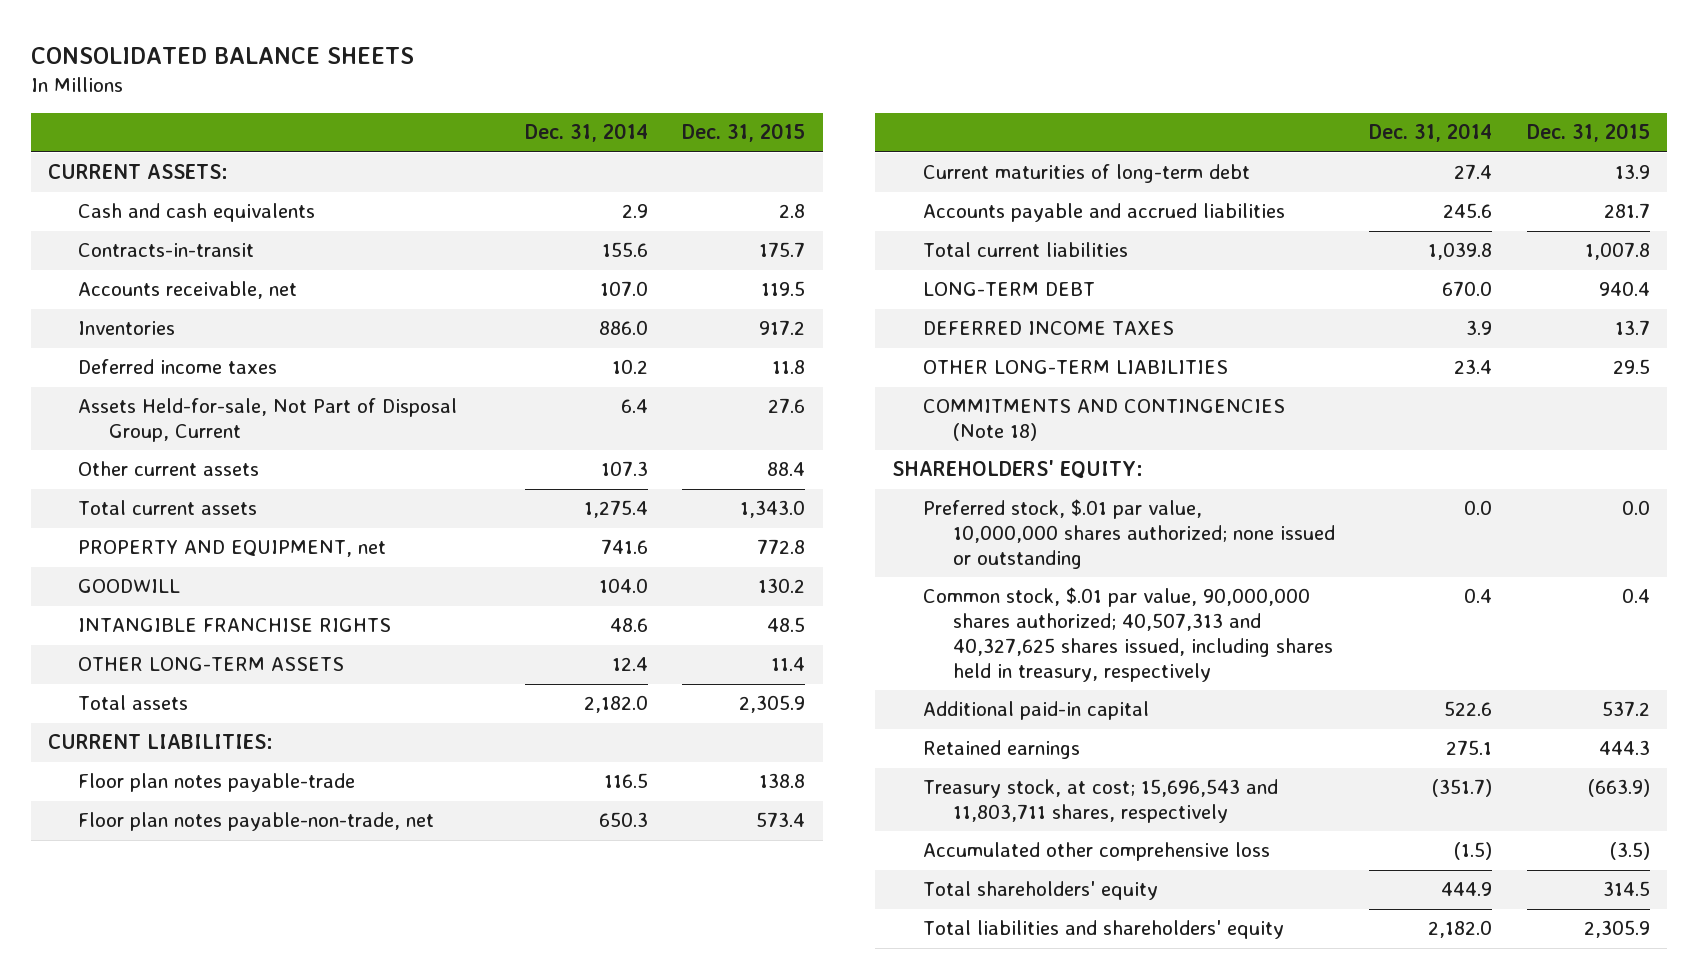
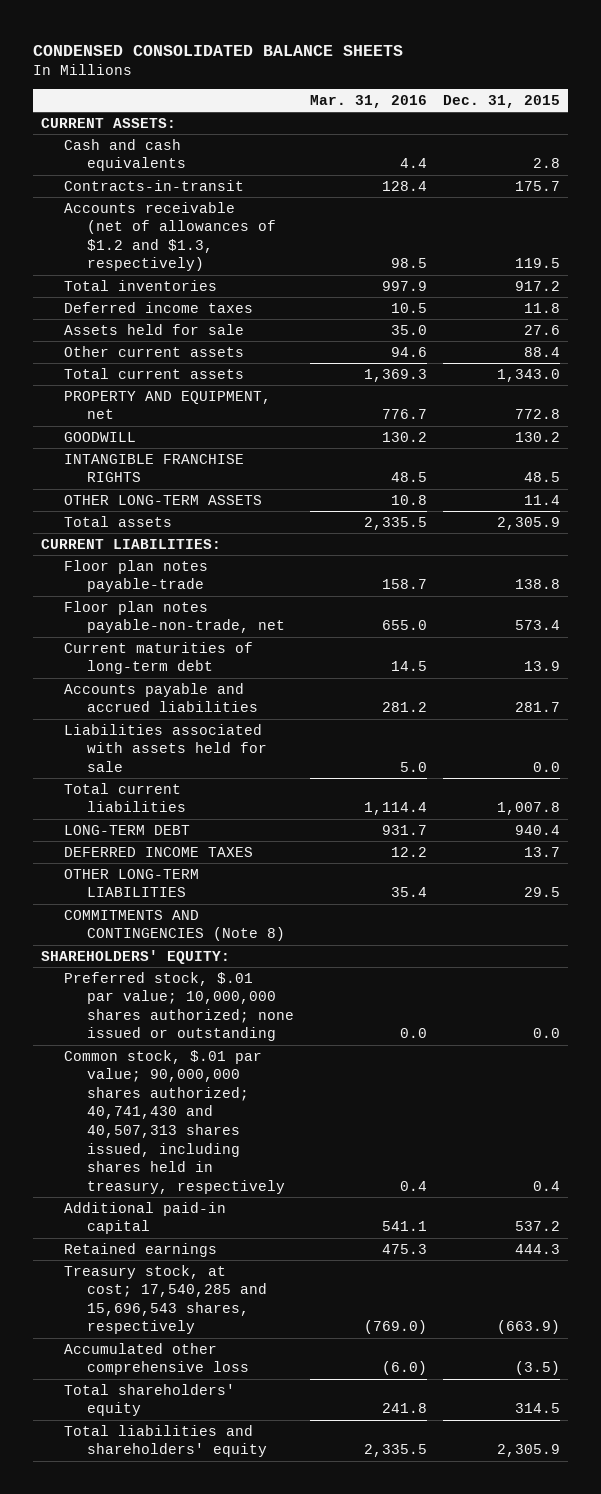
- CONSOLIDATED BALANCE SHEETS
+ CONDENSED CONSOLIDATED BALANCE SHEETS
- | Dec. 31, 2014 | Dec. 31, 2015
+ | Mar. 31, 2016 | Dec. 31, 2015
- Accounts receivable, net | 107.0 | 119.5
- Inventories | 886.0 | 917.2
+ Accounts receivable (net of allowances of $1.2 and $1.3, respectively) | 98.5 | 119.5
+ Total inventories | 997.9 | 917.2
- Assets Held-for-sale, Not Part of Disposal Group, Current | 6.4 | 27.6
+ Assets held for sale | 35.0 | 27.6
+ Liabilities associated with assets held for sale | 5.0 | 0.0
- COMMITMENTS AND CONTINGENCIES (Note 18)
+ COMMITMENTS AND CONTINGENCIES (Note 8)
- Preferred stock, $.01 par value, 10,000,000 shares authorized; none issued or outstanding | 0.0 | 0.0
- Common stock, $.01 par value, 90,000,000 shares authorized; 40,507,313 and 40,327,625 shares issued, including shares held in treasury, respectively | 0.4 | 0.4
+ Preferred stock, $.01 par value; 10,000,000 shares authorized; none issued or outstanding | 0.0 | 0.0
+ Common stock, $.01 par value; 90,000,000 shares authorized; 40,741,430 and 40,507,313 shares issued, including shares held in treasury, respectively | 0.4 | 0.4
- Treasury stock, at cost; 15,696,543 and 11,803,711 shares, respectively | (351.7) | (663.9)
+ Treasury stock, at cost; 17,540,285 and 15,696,543 shares, respectively | (769.0) | (663.9)

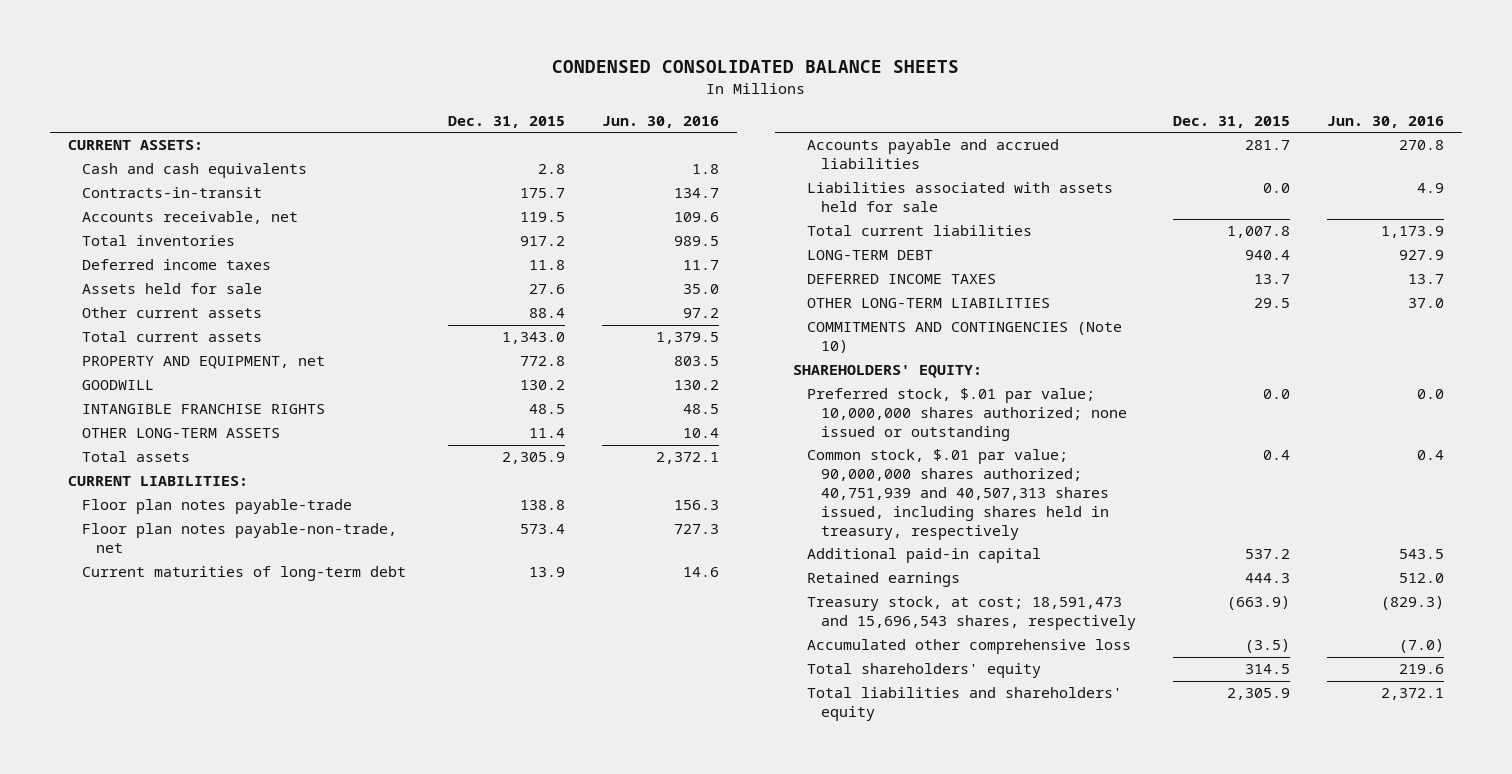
- | Mar. 31, 2016 | Dec. 31, 2015
+ | Dec. 31, 2015 | Jun. 30, 2016
- Accounts receivable (net of allowances of $1.2 and $1.3, respectively) | 98.5 | 119.5
+ Accounts receivable, net | 119.5 | 109.6
- COMMITMENTS AND CONTINGENCIES (Note 8)
+ COMMITMENTS AND CONTINGENCIES (Note 10)
- Common stock, $.01 par value; 90,000,000 shares authorized; 40,741,430 and 40,507,313 shares issued, including shares held in treasury, respectively | 0.4 | 0.4
+ Common stock, $.01 par value; 90,000,000 shares authorized; 40,751,939 and 40,507,313 shares issued, including shares held in treasury, respectively | 0.4 | 0.4
- Treasury stock, at cost; 17,540,285 and 15,696,543 shares, respectively | (769.0) | (663.9)
+ Treasury stock, at cost; 18,591,473 and 15,696,543 shares, respectively | (663.9) | (829.3)

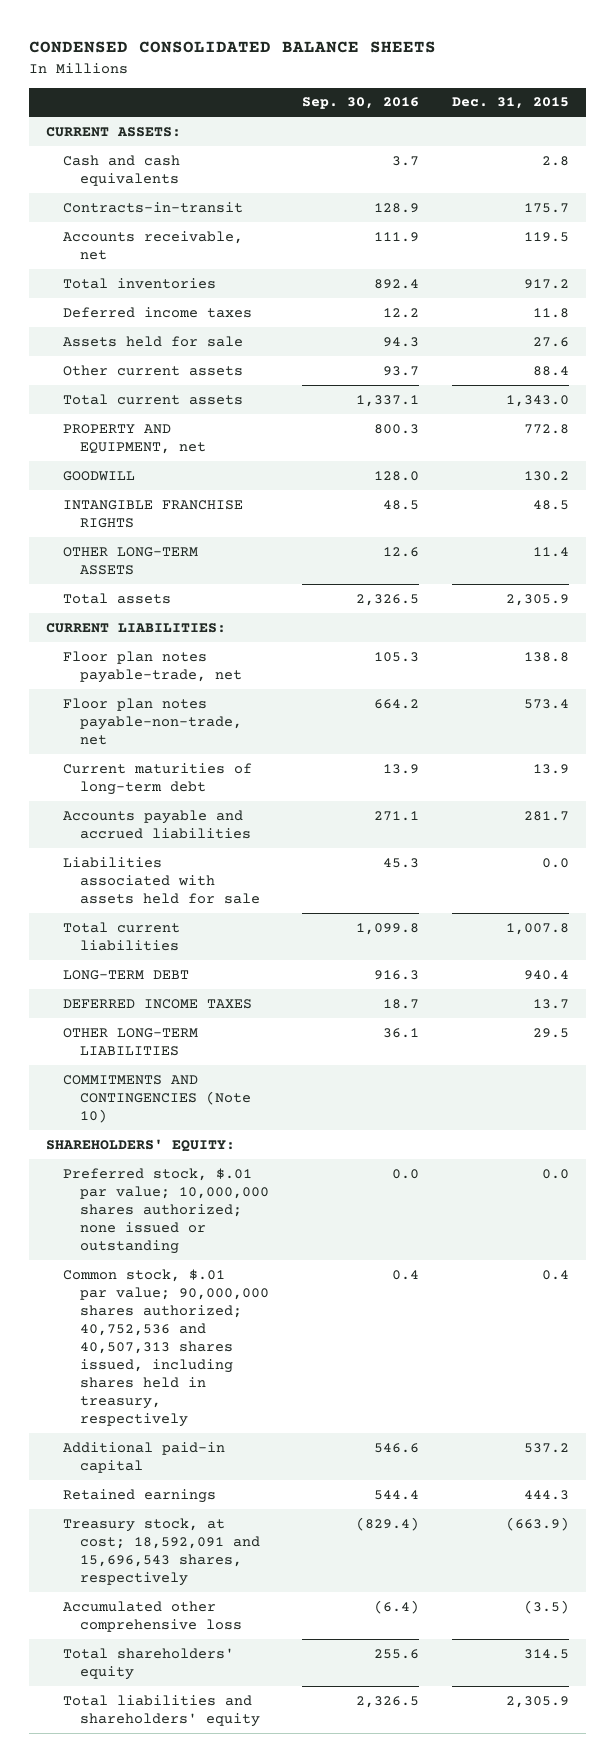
- | Dec. 31, 2015 | Jun. 30, 2016
+ | Sep. 30, 2016 | Dec. 31, 2015
- Floor plan notes payable-trade | 138.8 | 156.3
+ Floor plan notes payable-trade, net | 105.3 | 138.8
- Common stock, $.01 par value; 90,000,000 shares authorized; 40,751,939 and 40,507,313 shares issued, including shares held in treasury, respectively | 0.4 | 0.4
+ Common stock, $.01 par value; 90,000,000 shares authorized; 40,752,536 and 40,507,313 shares issued, including shares held in treasury, respectively | 0.4 | 0.4
- Treasury stock, at cost; 18,591,473 and 15,696,543 shares, respectively | (663.9) | (829.3)
+ Treasury stock, at cost; 18,592,091 and 15,696,543 shares, respectively | (829.4) | (663.9)

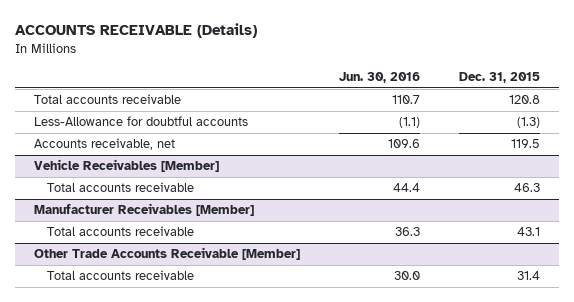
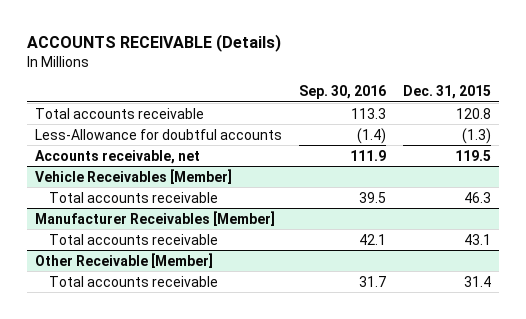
- | Jun. 30, 2016 | Dec. 31, 2015
+ | Sep. 30, 2016 | Dec. 31, 2015
- Other Trade Accounts Receivable [Member]
+ Other Receivable [Member]

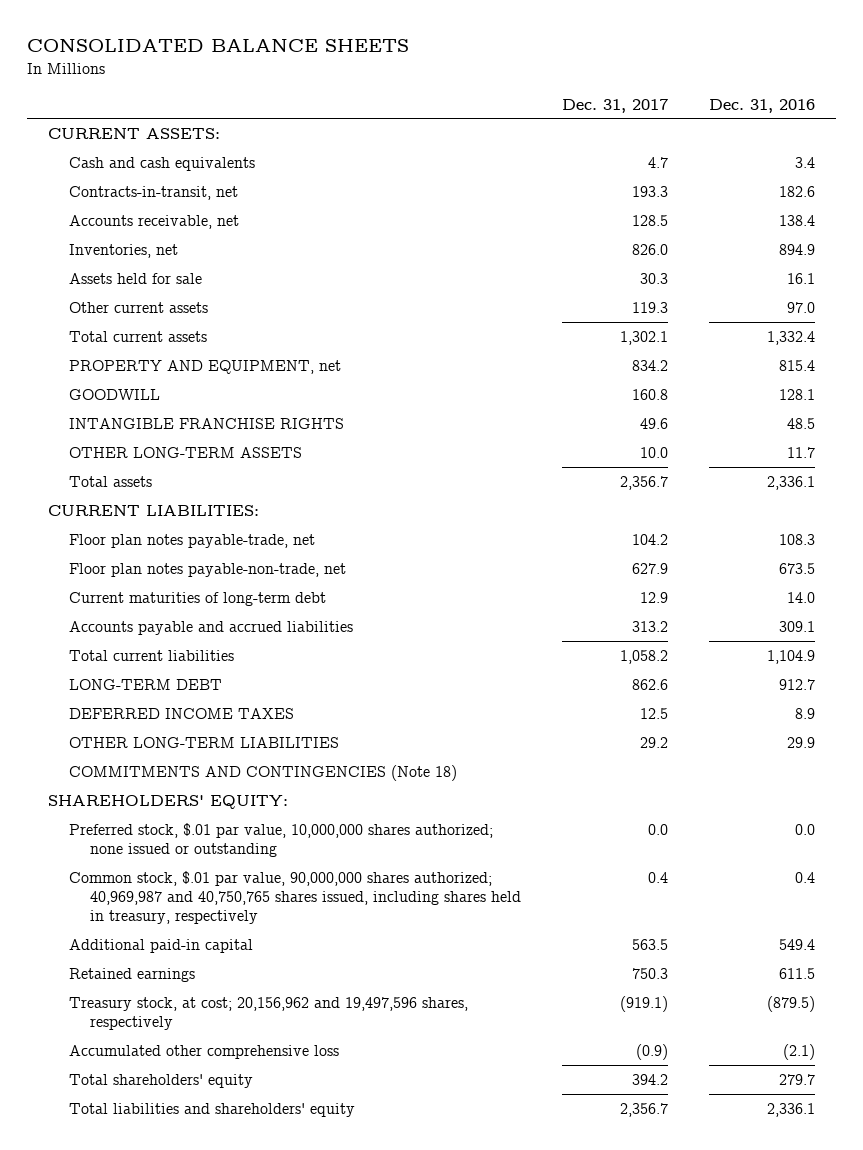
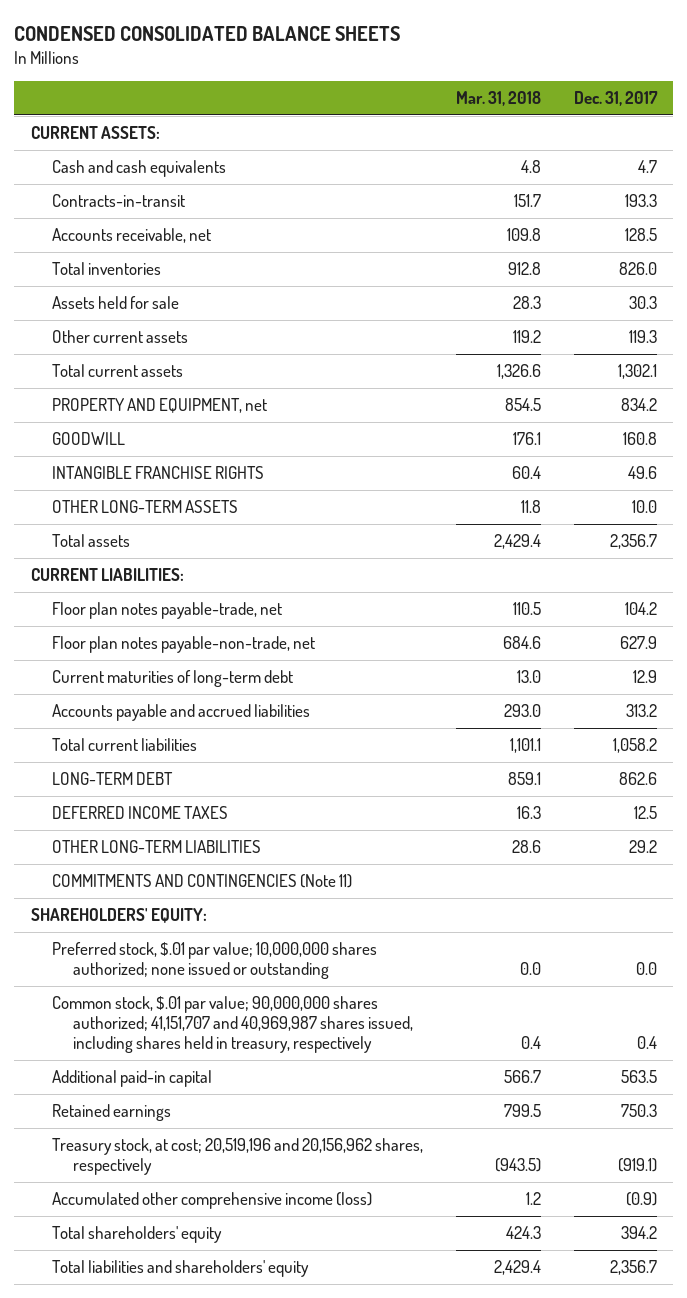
- CONSOLIDATED BALANCE SHEETS
+ CONDENSED CONSOLIDATED BALANCE SHEETS
- | Dec. 31, 2017 | Dec. 31, 2016
+ | Mar. 31, 2018 | Dec. 31, 2017
- Contracts-in-transit, net | 193.3 | 182.6
+ Contracts-in-transit | 151.7 | 193.3
- Inventories, net | 826.0 | 894.9
+ Total inventories | 912.8 | 826.0
- COMMITMENTS AND CONTINGENCIES (Note 18)
+ COMMITMENTS AND CONTINGENCIES (Note 11)
- Preferred stock, $.01 par value, 10,000,000 shares authorized; none issued or outstanding | 0.0 | 0.0
- Common stock, $.01 par value, 90,000,000 shares authorized; 40,969,987 and 40,750,765 shares issued, including shares held in treasury, respectively | 0.4 | 0.4
+ Preferred stock, $.01 par value; 10,000,000 shares authorized; none issued or outstanding | 0.0 | 0.0
+ Common stock, $.01 par value; 90,000,000 shares authorized; 41,151,707 and 40,969,987 shares issued, including shares held in treasury, respectively | 0.4 | 0.4
- Treasury stock, at cost; 20,156,962 and 19,497,596 shares, respectively | (919.1) | (879.5)
- Accumulated other comprehensive loss | (0.9) | (2.1)
+ Treasury stock, at cost; 20,519,196 and 20,156,962 shares, respectively | (943.5) | (919.1)
+ Accumulated other comprehensive income (loss) | 1.2 | (0.9)

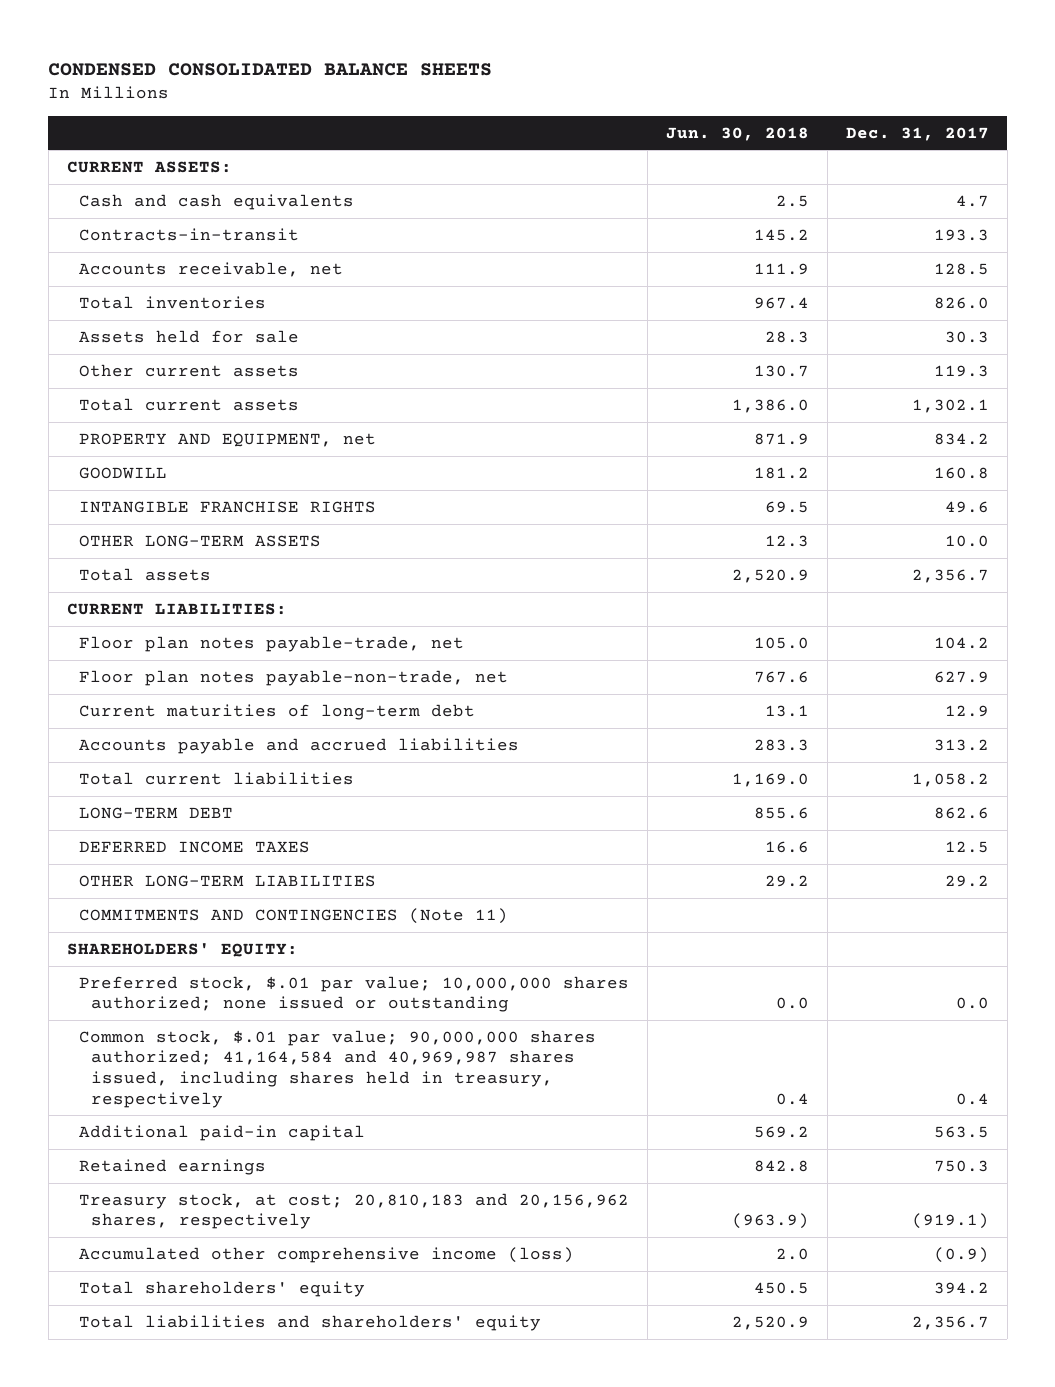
- | Mar. 31, 2018 | Dec. 31, 2017
+ | Jun. 30, 2018 | Dec. 31, 2017
- Common stock, $.01 par value; 90,000,000 shares authorized; 41,151,707 and 40,969,987 shares issued, including shares held in treasury, respectively | 0.4 | 0.4
+ Common stock, $.01 par value; 90,000,000 shares authorized; 41,164,584 and 40,969,987 shares issued, including shares held in treasury, respectively | 0.4 | 0.4
- Treasury stock, at cost; 20,519,196 and 20,156,962 shares, respectively | (943.5) | (919.1)
+ Treasury stock, at cost; 20,810,183 and 20,156,962 shares, respectively | (963.9) | (919.1)

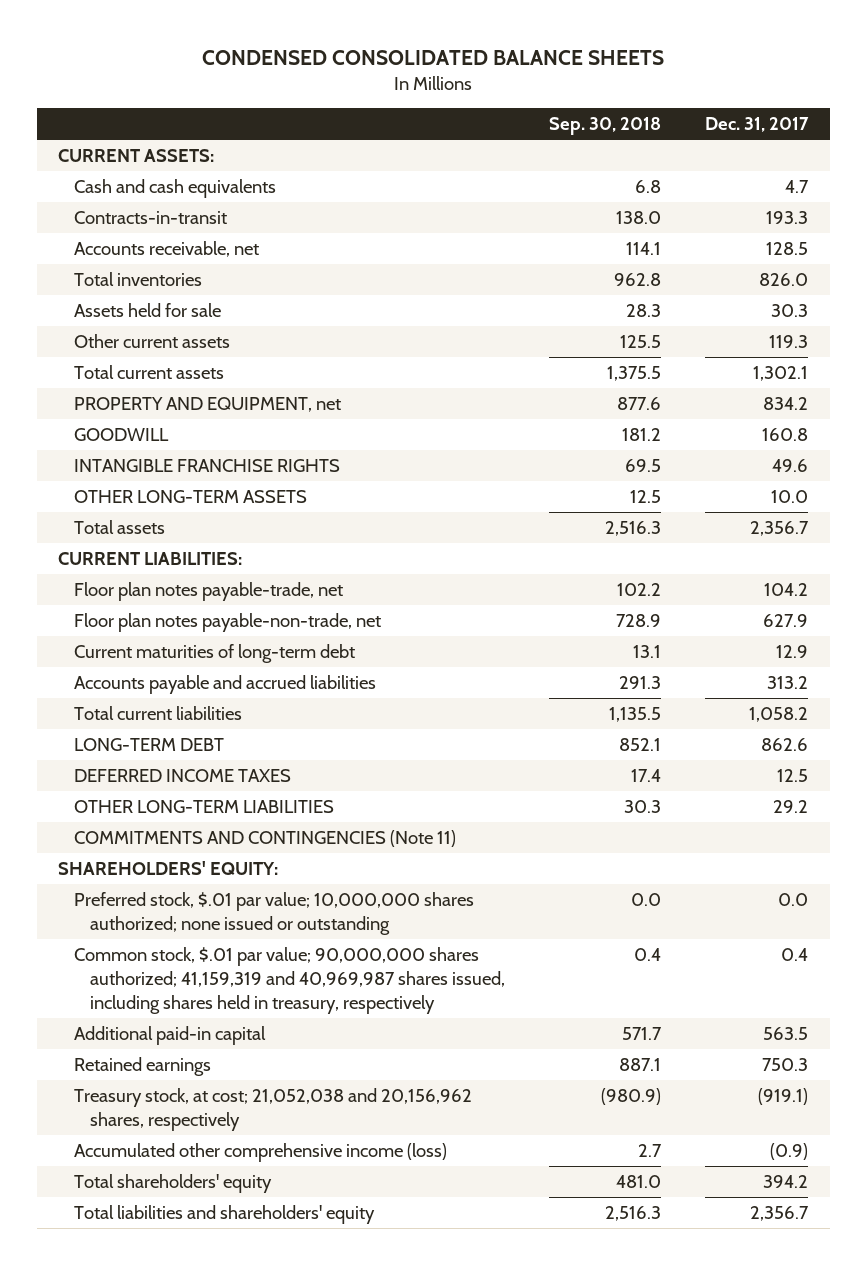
- | Jun. 30, 2018 | Dec. 31, 2017
+ | Sep. 30, 2018 | Dec. 31, 2017
- Common stock, $.01 par value; 90,000,000 shares authorized; 41,164,584 and 40,969,987 shares issued, including shares held in treasury, respectively | 0.4 | 0.4
+ Common stock, $.01 par value; 90,000,000 shares authorized; 41,159,319 and 40,969,987 shares issued, including shares held in treasury, respectively | 0.4 | 0.4
- Treasury stock, at cost; 20,810,183 and 20,156,962 shares, respectively | (963.9) | (919.1)
+ Treasury stock, at cost; 21,052,038 and 20,156,962 shares, respectively | (980.9) | (919.1)

